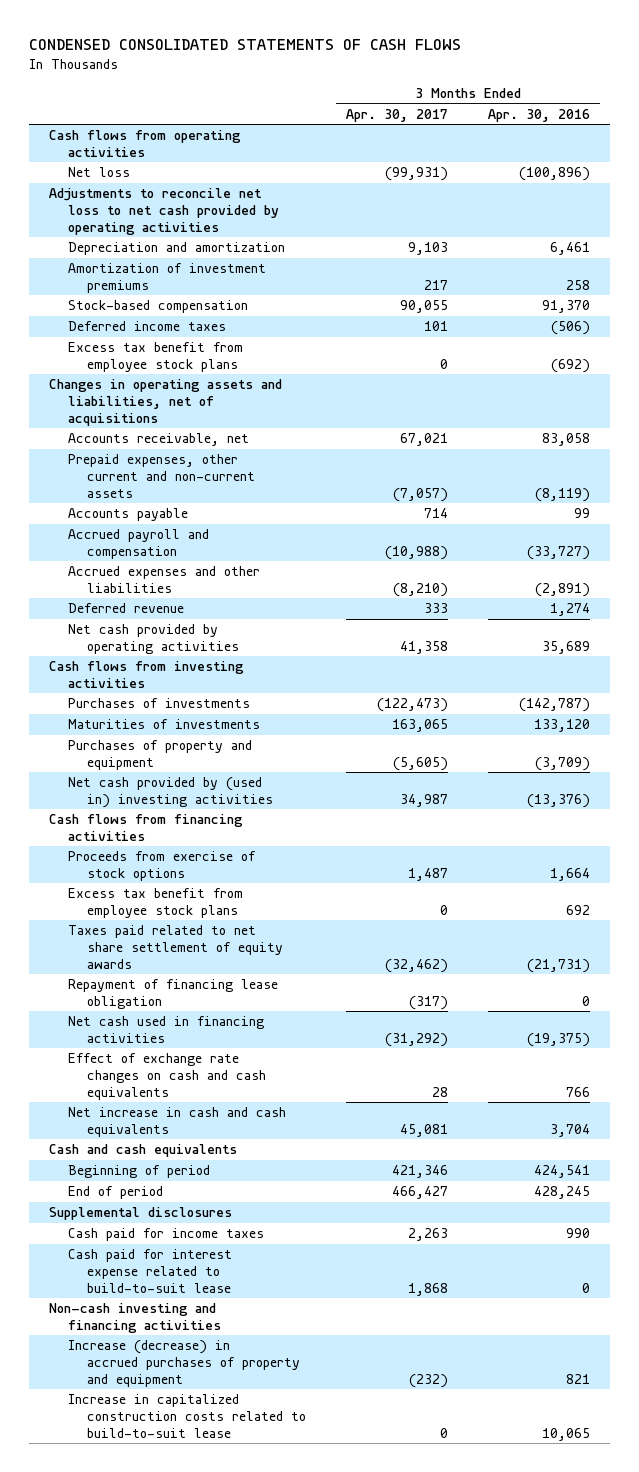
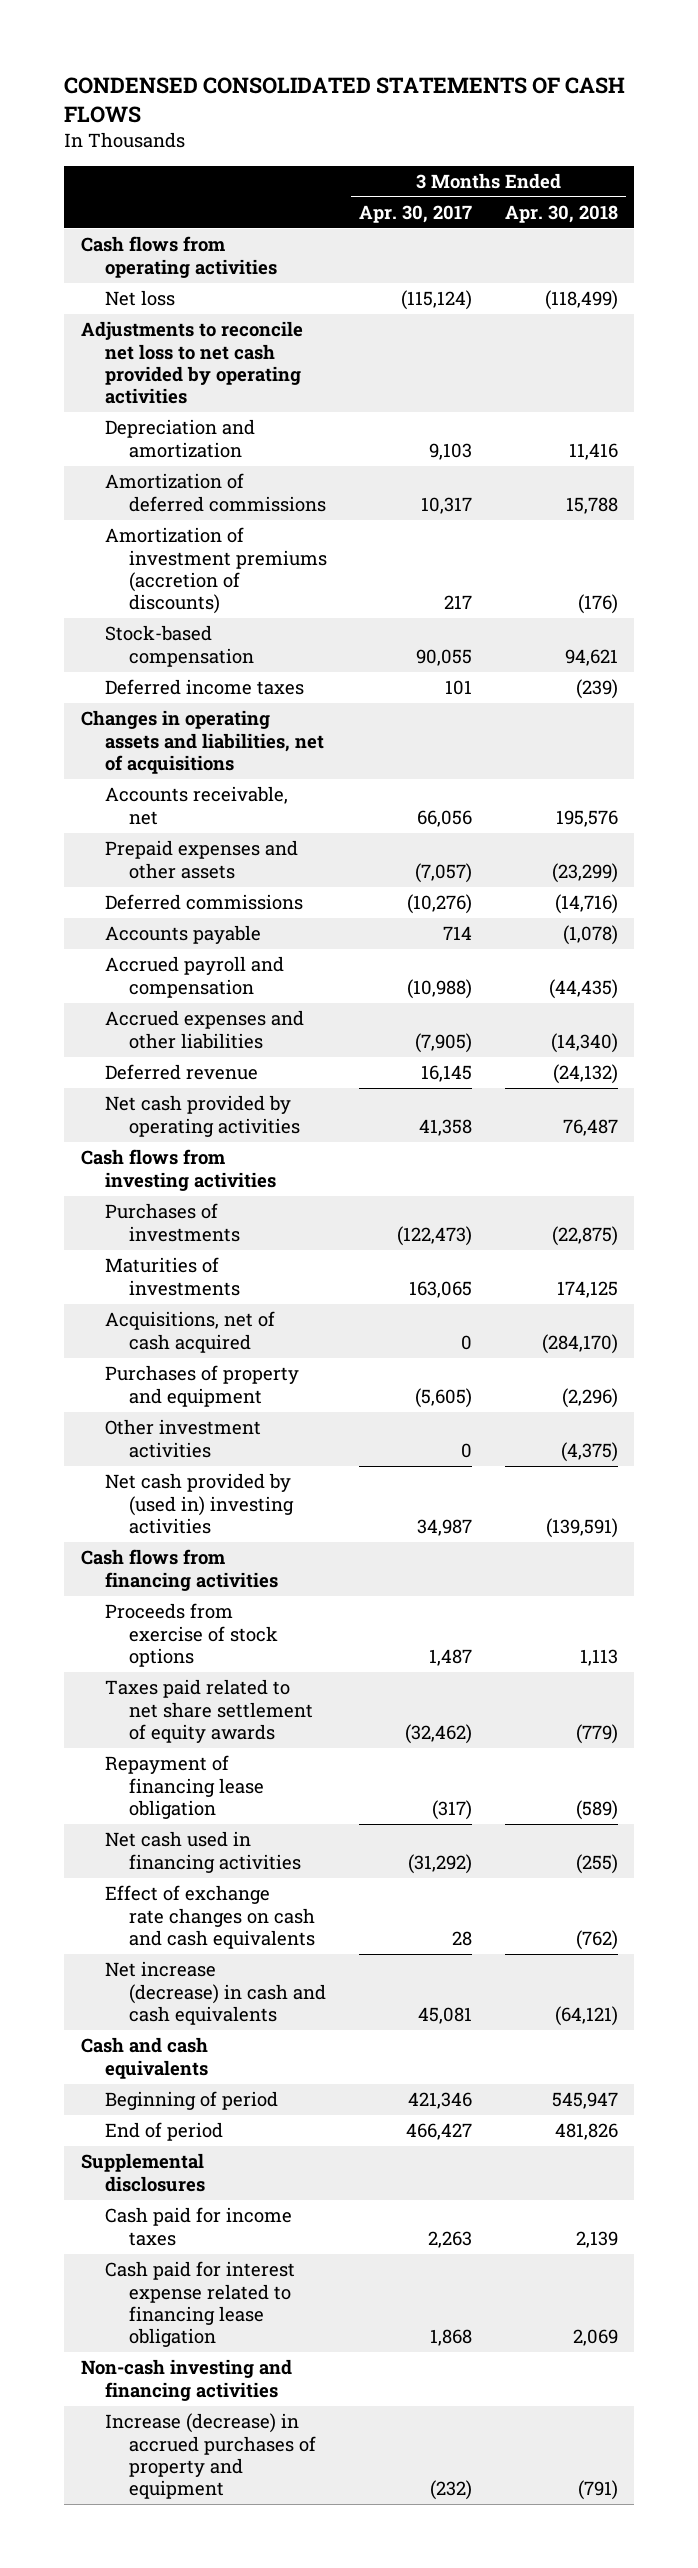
- | 3 Months Ended Apr. 30, 2017 | 3 Months Ended Apr. 30, 2016
+ | 3 Months Ended Apr. 30, 2017 | 3 Months Ended Apr. 30, 2018
- Net loss | (99,931) | (100,896)
+ Net loss | (115,124) | (118,499)
- Amortization of investment premiums | 217 | 258
+ Amortization of deferred commissions | 10,317 | 15,788
+ Amortization of investment premiums (accretion of discounts) | 217 | (176)
- Excess tax benefit from employee stock plans | 0 | (692)
- Accounts receivable, net | 67,021 | 83,058
- Prepaid expenses, other current and non-current assets | (7,057) | (8,119)
+ Accounts receivable, net | 66,056 | 195,576
+ Prepaid expenses and other assets | (7,057) | (23,299)
+ Deferred commissions | (10,276) | (14,716)
- Accrued expenses and other liabilities | (8,210) | (2,891)
- Deferred revenue | 333 | 1,274
+ Accrued expenses and other liabilities | (7,905) | (14,340)
+ Deferred revenue | 16,145 | (24,132)
+ Acquisitions, net of cash acquired | 0 | (284,170)
+ Other investment activities | 0 | (4,375)
- Excess tax benefit from employee stock plans | 0 | 692
- Net increase in cash and cash equivalents | 45,081 | 3,704
+ Net increase (decrease) in cash and cash equivalents | 45,081 | (64,121)
- Cash paid for interest expense related to build-to-suit lease | 1,868 | 0
+ Cash paid for interest expense related to financing lease obligation | 1,868 | 2,069
- Increase in capitalized construction costs related to build-to-suit lease | 0 | 10,065

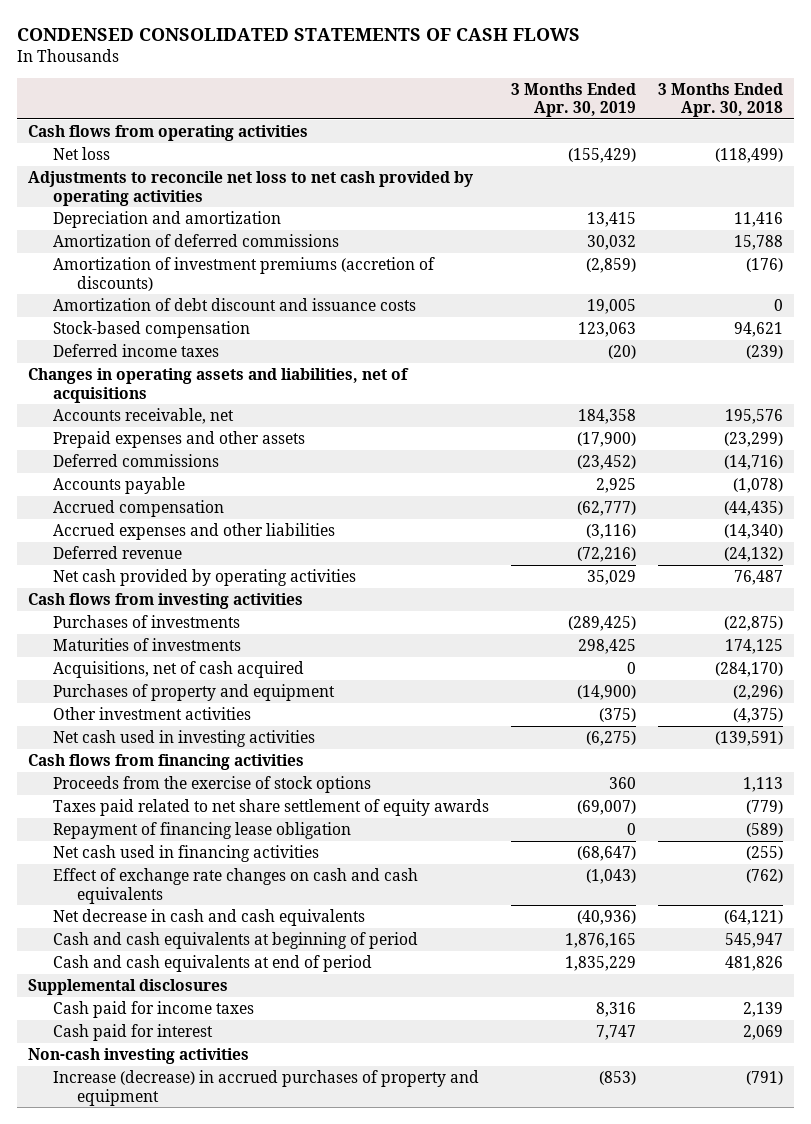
- | 3 Months Ended Apr. 30, 2017 | 3 Months Ended Apr. 30, 2018
+ | 3 Months Ended Apr. 30, 2019 | 3 Months Ended Apr. 30, 2018
+ Amortization of debt discount and issuance costs | 19,005 | 0
- Accrued payroll and compensation | (10,988) | (44,435)
+ Accrued compensation | (62,777) | (44,435)
- Net cash provided by (used in) investing activities | 34,987 | (139,591)
+ Net cash used in investing activities | (6,275) | (139,591)
- Proceeds from exercise of stock options | 1,487 | 1,113
+ Proceeds from the exercise of stock options | 360 | 1,113
- Net increase (decrease) in cash and cash equivalents | 45,081 | (64,121)
- Cash and cash equivalents
- Beginning of period | 421,346 | 545,947
- End of period | 466,427 | 481,826
+ Net decrease in cash and cash equivalents | (40,936) | (64,121)
+ Cash and cash equivalents at beginning of period | 1,876,165 | 545,947
+ Cash and cash equivalents at end of period | 1,835,229 | 481,826
- Cash paid for interest expense related to financing lease obligation | 1,868 | 2,069
- Non-cash investing and financing activities
+ Cash paid for interest | 7,747 | 2,069
+ Non-cash investing activities

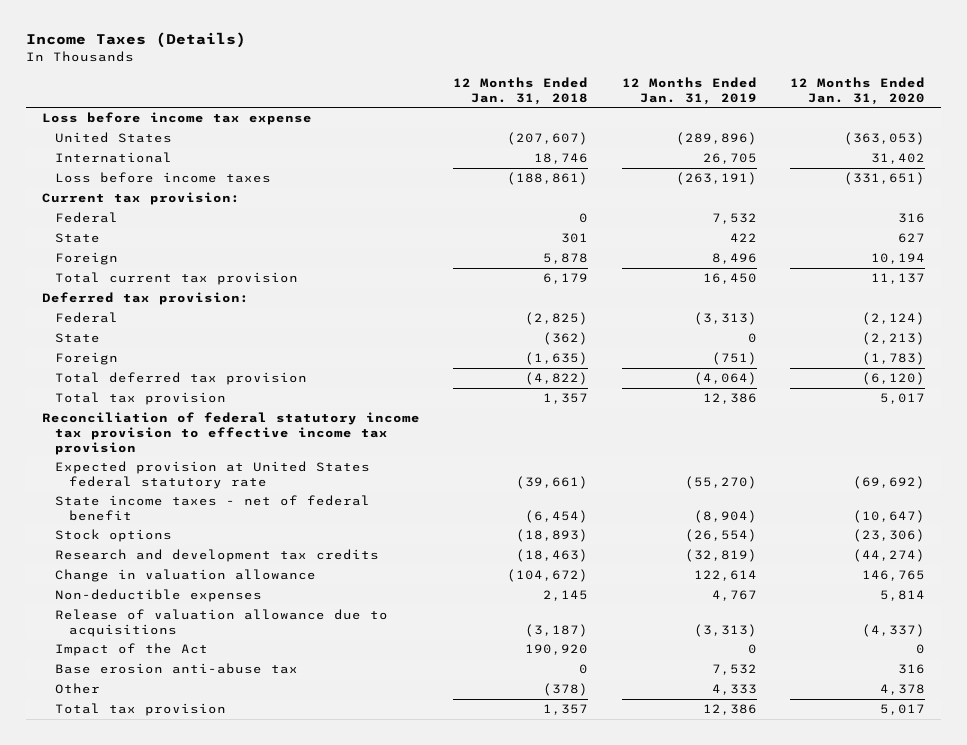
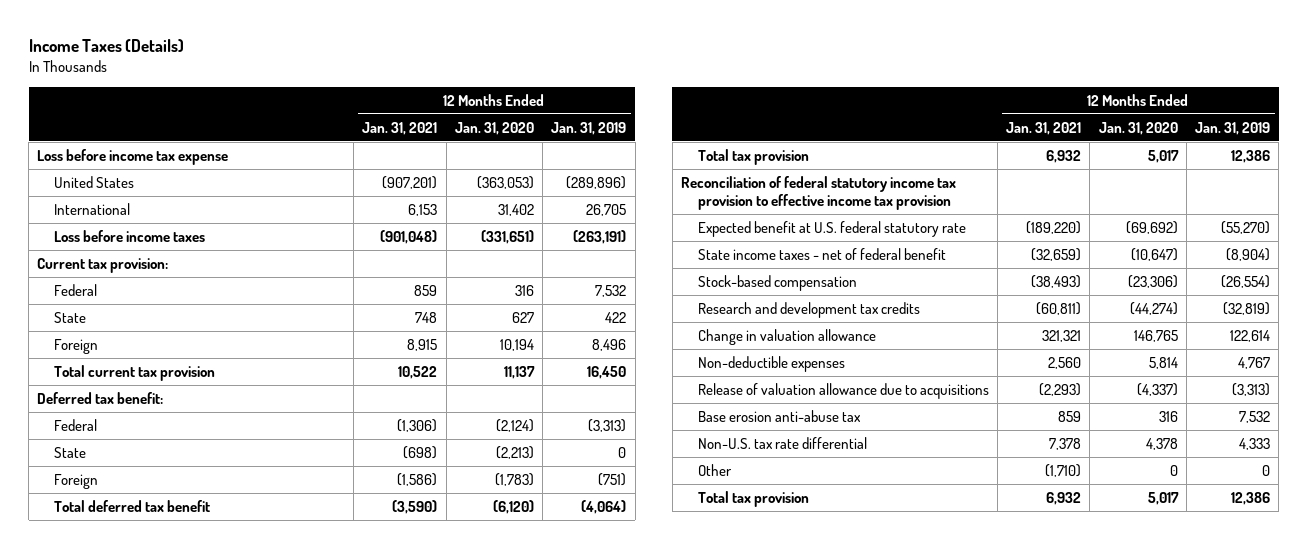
- | 12 Months Ended Jan. 31, 2018 | 12 Months Ended Jan. 31, 2019 | 12 Months Ended Jan. 31, 2020
+ | 12 Months Ended Jan. 31, 2021 | 12 Months Ended Jan. 31, 2020 | 12 Months Ended Jan. 31, 2019
- Deferred tax provision:
+ Deferred tax benefit:
- Total deferred tax provision | (4,822) | (4,064) | (6,120)
+ Total deferred tax benefit | (3,590) | (6,120) | (4,064)
- Expected provision at United States federal statutory rate | (39,661) | (55,270) | (69,692)
+ Expected benefit at U.S. federal statutory rate | (189,220) | (69,692) | (55,270)
- Stock options | (18,893) | (26,554) | (23,306)
+ Stock-based compensation | (38,493) | (23,306) | (26,554)
- Impact of the Act | 190,920 | 0 | 0
- Other | (378) | 4,333 | 4,378
+ Non-U.S. tax rate differential | 7,378 | 4,378 | 4,333
+ Other | (1,710) | 0 | 0

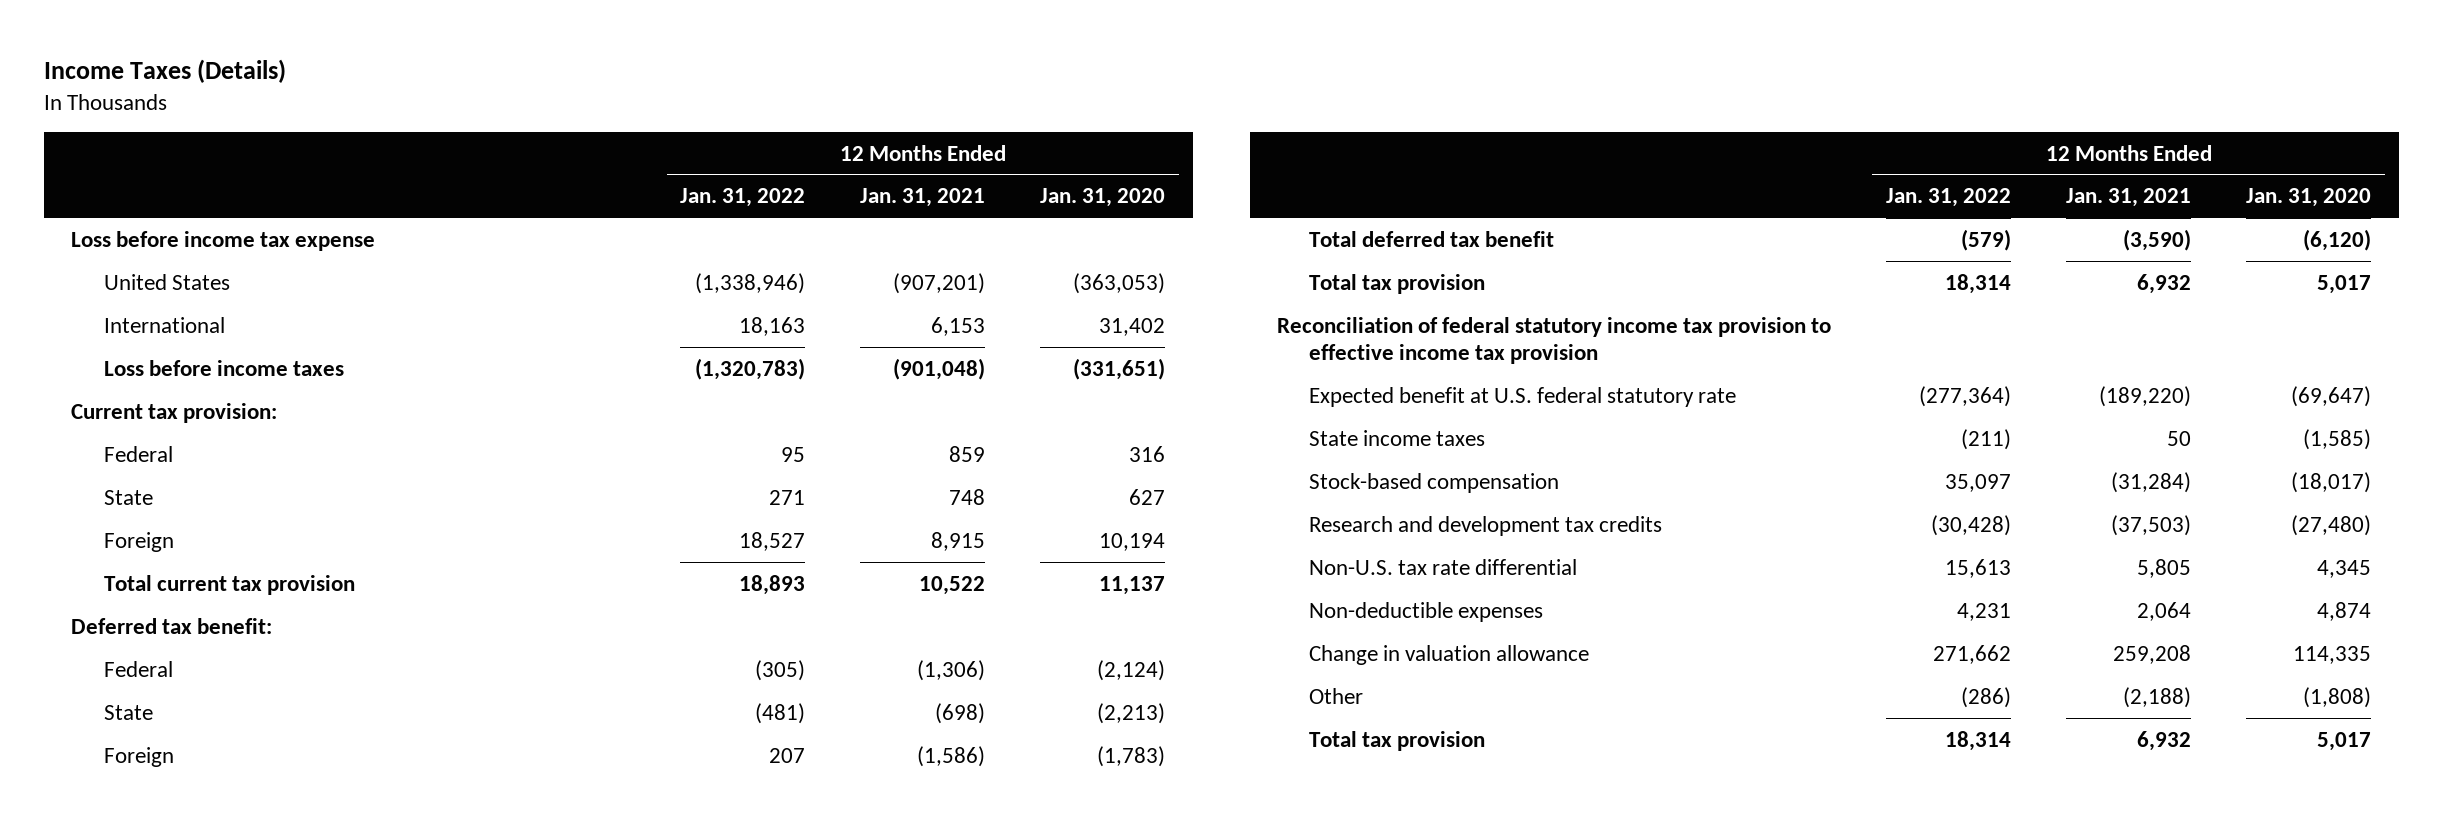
- | 12 Months Ended Jan. 31, 2021 | 12 Months Ended Jan. 31, 2020 | 12 Months Ended Jan. 31, 2019
+ | 12 Months Ended Jan. 31, 2022 | 12 Months Ended Jan. 31, 2021 | 12 Months Ended Jan. 31, 2020
- Expected benefit at U.S. federal statutory rate | (189,220) | (69,692) | (55,270)
- State income taxes - net of federal benefit | (32,659) | (10,647) | (8,904)
- Stock-based compensation | (38,493) | (23,306) | (26,554)
- Research and development tax credits | (60,811) | (44,274) | (32,819)
- Change in valuation allowance | 321,321 | 146,765 | 122,614
- Non-deductible expenses | 2,560 | 5,814 | 4,767
- Release of valuation allowance due to acquisitions | (2,293) | (4,337) | (3,313)
- Base erosion anti-abuse tax | 859 | 316 | 7,532
- Non-U.S. tax rate differential | 7,378 | 4,378 | 4,333
- Other | (1,710) | 0 | 0
+ Expected benefit at U.S. federal statutory rate | (277,364) | (189,220) | (69,647)
+ State income taxes | (211) | 50 | (1,585)
+ Stock-based compensation | 35,097 | (31,284) | (18,017)
+ Research and development tax credits | (30,428) | (37,503) | (27,480)
+ Non-U.S. tax rate differential | 15,613 | 5,805 | 4,345
+ Non-deductible expenses | 4,231 | 2,064 | 4,874
+ Change in valuation allowance | 271,662 | 259,208 | 114,335
+ Other | (286) | (2,188) | (1,808)

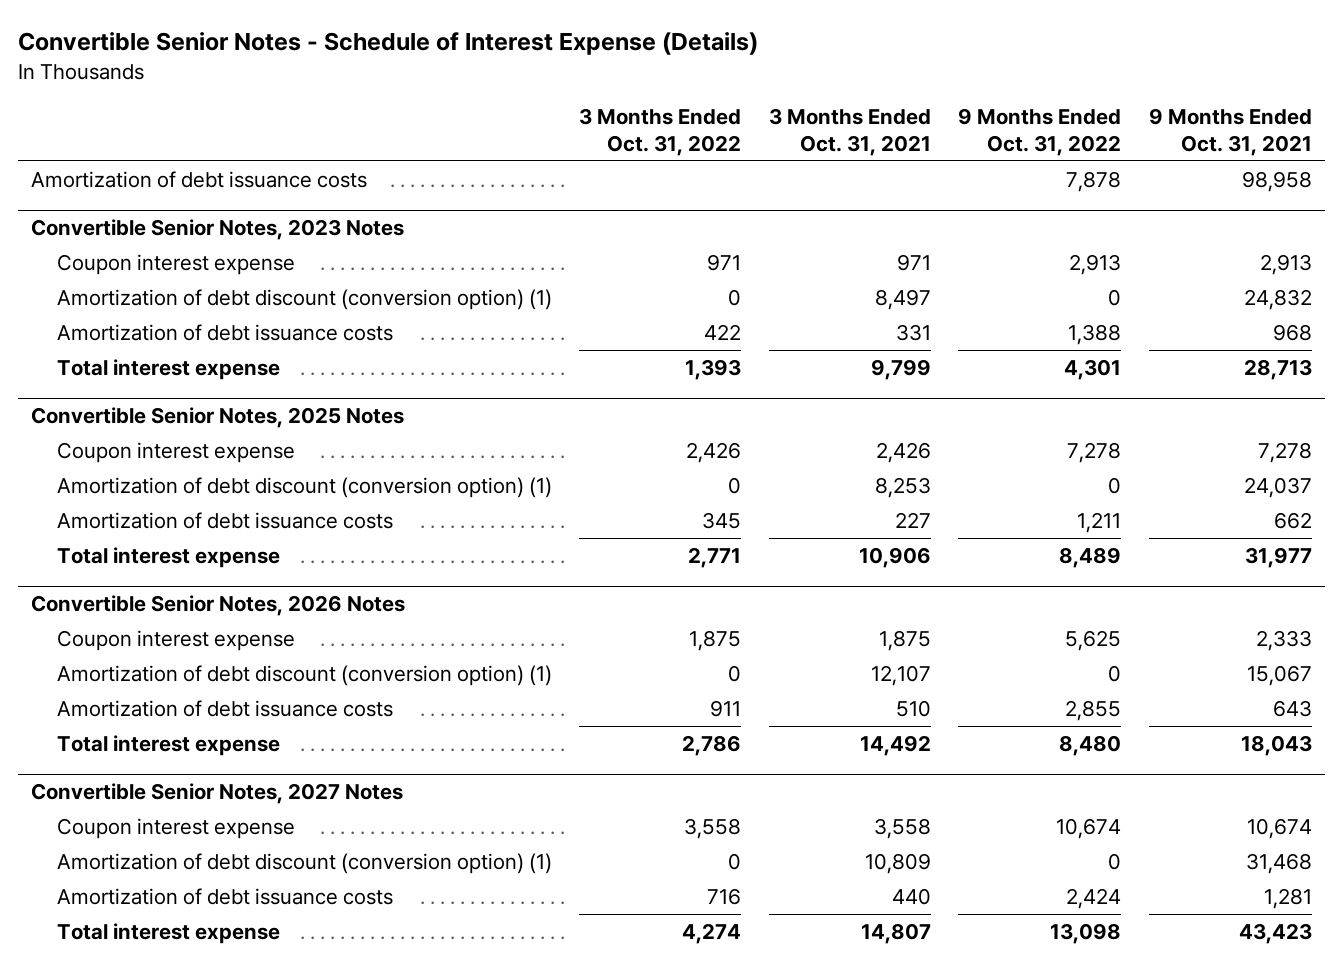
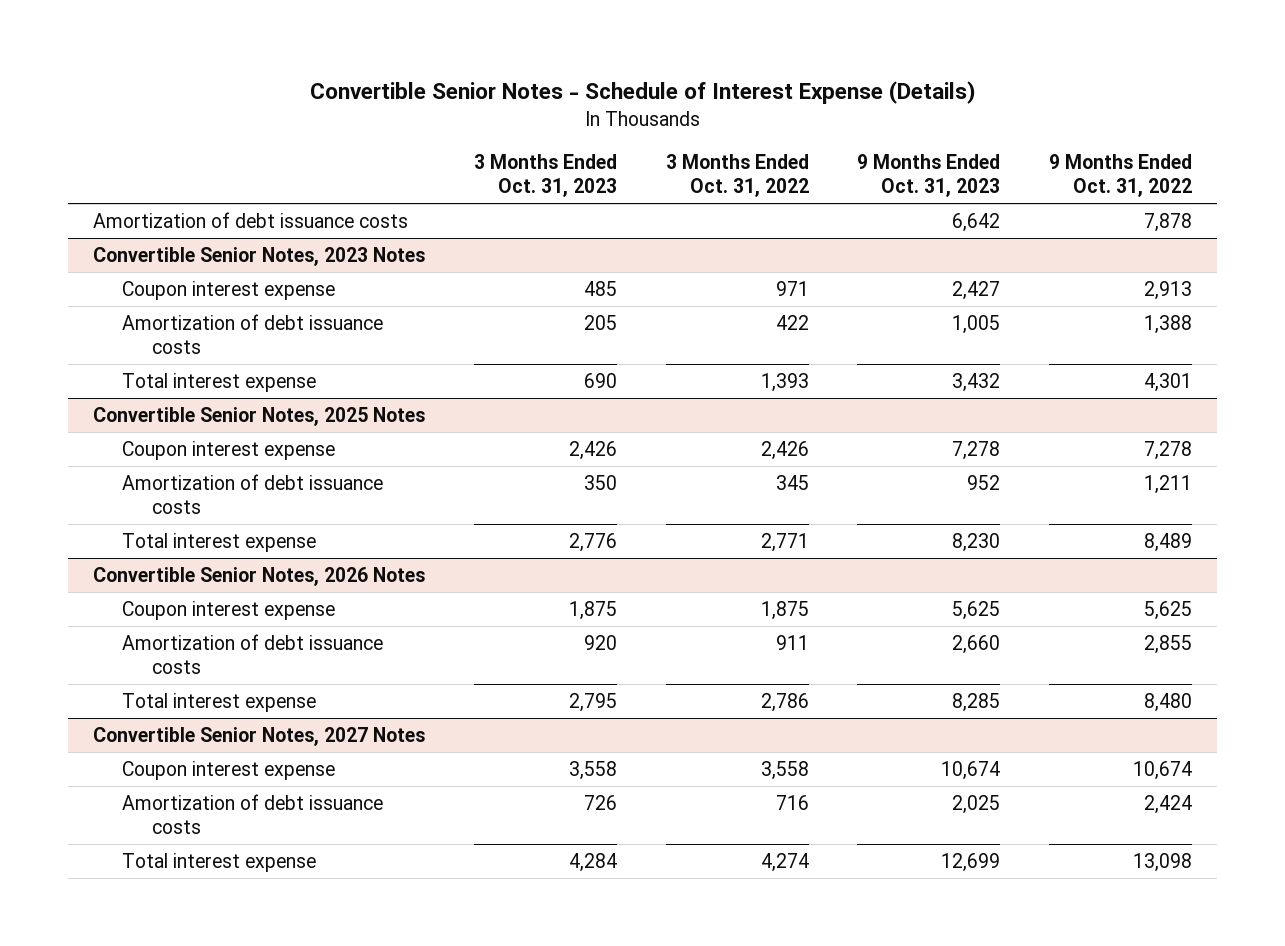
- | 3 Months Ended Oct. 31, 2022 | 3 Months Ended Oct. 31, 2021 | 9 Months Ended Oct. 31, 2022 | 9 Months Ended Oct. 31, 2021
+ | 3 Months Ended Oct. 31, 2023 | 3 Months Ended Oct. 31, 2022 | 9 Months Ended Oct. 31, 2023 | 9 Months Ended Oct. 31, 2022
@ Convertible Senior Notes, 2023 Notes
- Amortization of debt discount (conversion option) (1) | 0 | 8,497 | 0 | 24,832
@ Convertible Senior Notes, 2025 Notes
- Amortization of debt discount (conversion option) (1) | 0 | 8,253 | 0 | 24,037
@ Convertible Senior Notes, 2026 Notes
- Amortization of debt discount (conversion option) (1) | 0 | 12,107 | 0 | 15,067
@ Convertible Senior Notes, 2027 Notes
- Amortization of debt discount (conversion option) (1) | 0 | 10,809 | 0 | 31,468

